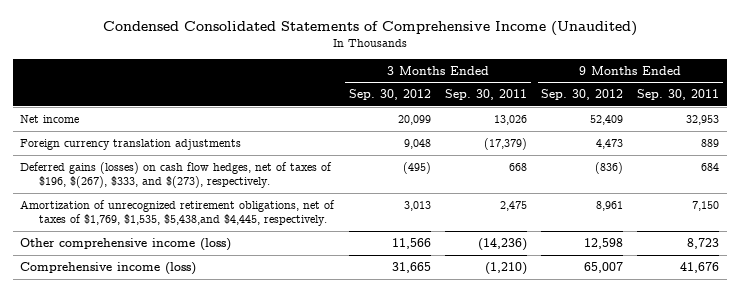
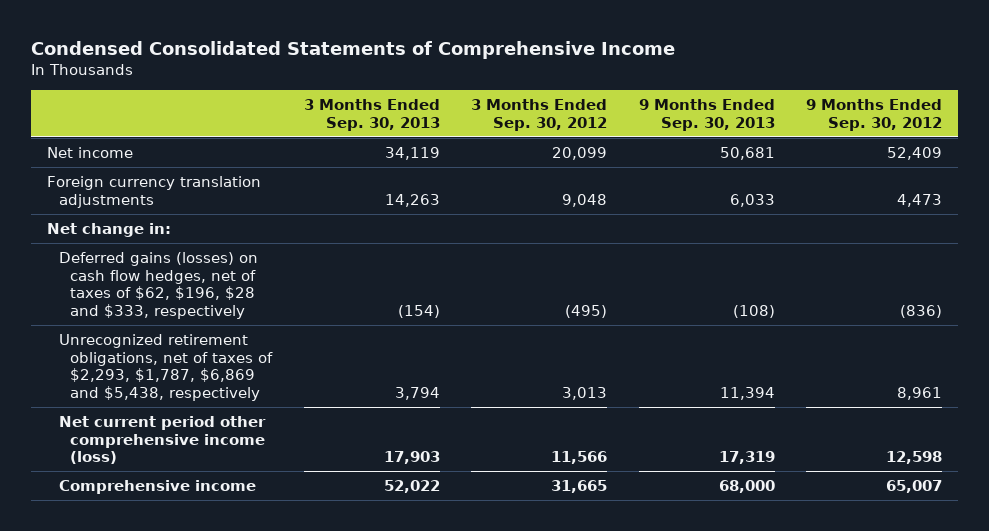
- Condensed Consolidated Statements of Comprehensive Income (Unaudited)
+ Condensed Consolidated Statements of Comprehensive Income
- | 3 Months Ended Sep. 30, 2012 | 3 Months Ended Sep. 30, 2011 | 9 Months Ended Sep. 30, 2012 | 9 Months Ended Sep. 30, 2011
+ | 3 Months Ended Sep. 30, 2013 | 3 Months Ended Sep. 30, 2012 | 9 Months Ended Sep. 30, 2013 | 9 Months Ended Sep. 30, 2012
- Deferred gains (losses) on cash flow hedges, net of taxes of $196, $(267), $333, and $(273), respectively. | (495) | 668 | (836) | 684
- Amortization of unrecognized retirement obligations, net of taxes of $1,769, $1,535, $5,438,and $4,445, respectively. | 3,013 | 2,475 | 8,961 | 7,150
- Other comprehensive income (loss) | 11,566 | (14,236) | 12,598 | 8,723
- Comprehensive income (loss) | 31,665 | (1,210) | 65,007 | 41,676
+ Net change in:
+ Deferred gains (losses) on cash flow hedges, net of taxes of $62, $196, $28 and $333, respectively | (154) | (495) | (108) | (836)
+ Unrecognized retirement obligations, net of taxes of $2,293, $1,787, $6,869 and $5,438, respectively | 3,794 | 3,013 | 11,394 | 8,961
+ Net current period other comprehensive income (loss) | 17,903 | 11,566 | 17,319 | 12,598
+ Comprehensive income | 52,022 | 31,665 | 68,000 | 65,007

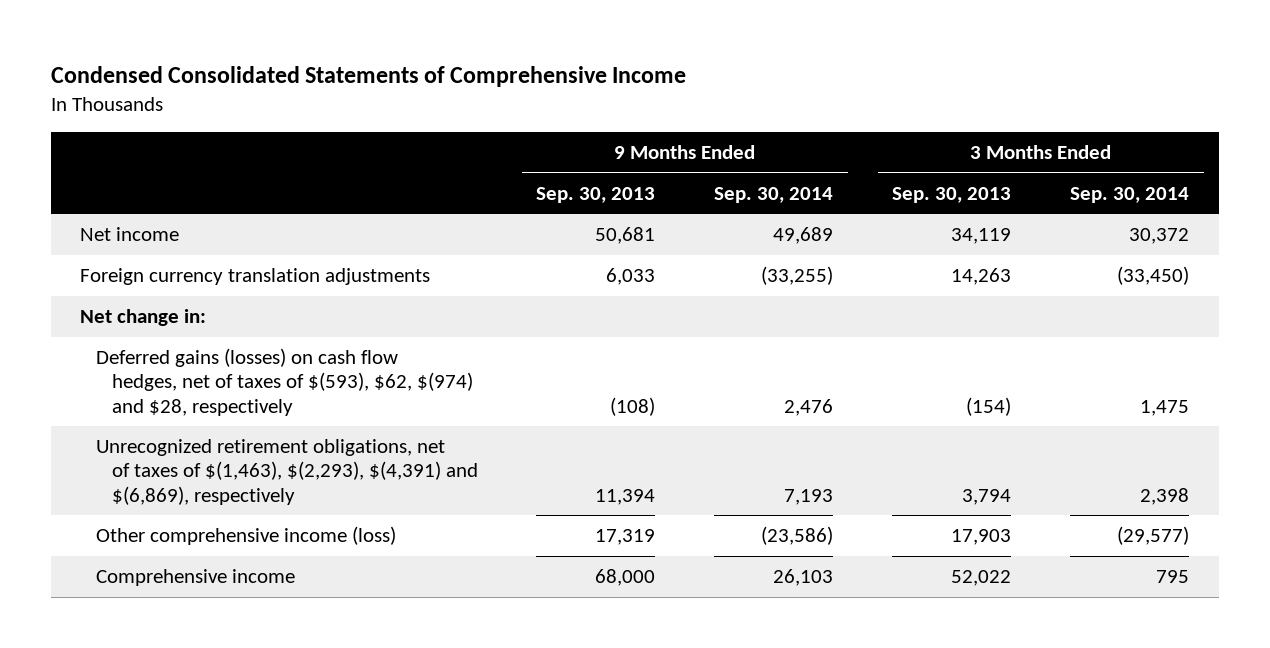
- | 3 Months Ended Sep. 30, 2013 | 3 Months Ended Sep. 30, 2012 | 9 Months Ended Sep. 30, 2013 | 9 Months Ended Sep. 30, 2012
+ | 9 Months Ended Sep. 30, 2013 | 9 Months Ended Sep. 30, 2014 | 3 Months Ended Sep. 30, 2013 | 3 Months Ended Sep. 30, 2014
- Deferred gains (losses) on cash flow hedges, net of taxes of $62, $196, $28 and $333, respectively | (154) | (495) | (108) | (836)
- Unrecognized retirement obligations, net of taxes of $2,293, $1,787, $6,869 and $5,438, respectively | 3,794 | 3,013 | 11,394 | 8,961
- Net current period other comprehensive income (loss) | 17,903 | 11,566 | 17,319 | 12,598
+ Deferred gains (losses) on cash flow hedges, net of taxes of $(593), $62, $(974) and $28, respectively | (108) | 2,476 | (154) | 1,475
+ Unrecognized retirement obligations, net of taxes of $(1,463), $(2,293), $(4,391) and $(6,869), respectively | 11,394 | 7,193 | 3,794 | 2,398
+ Other comprehensive income (loss) | 17,319 | (23,586) | 17,903 | (29,577)

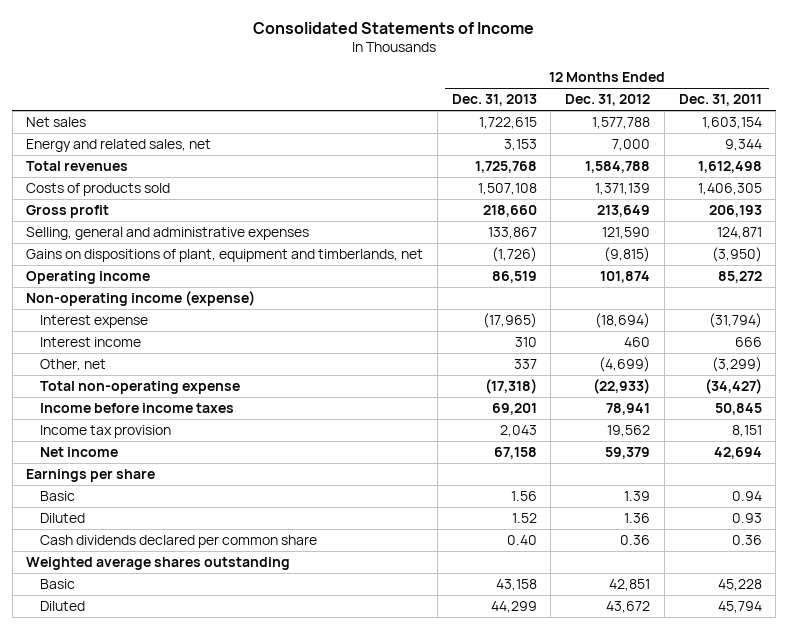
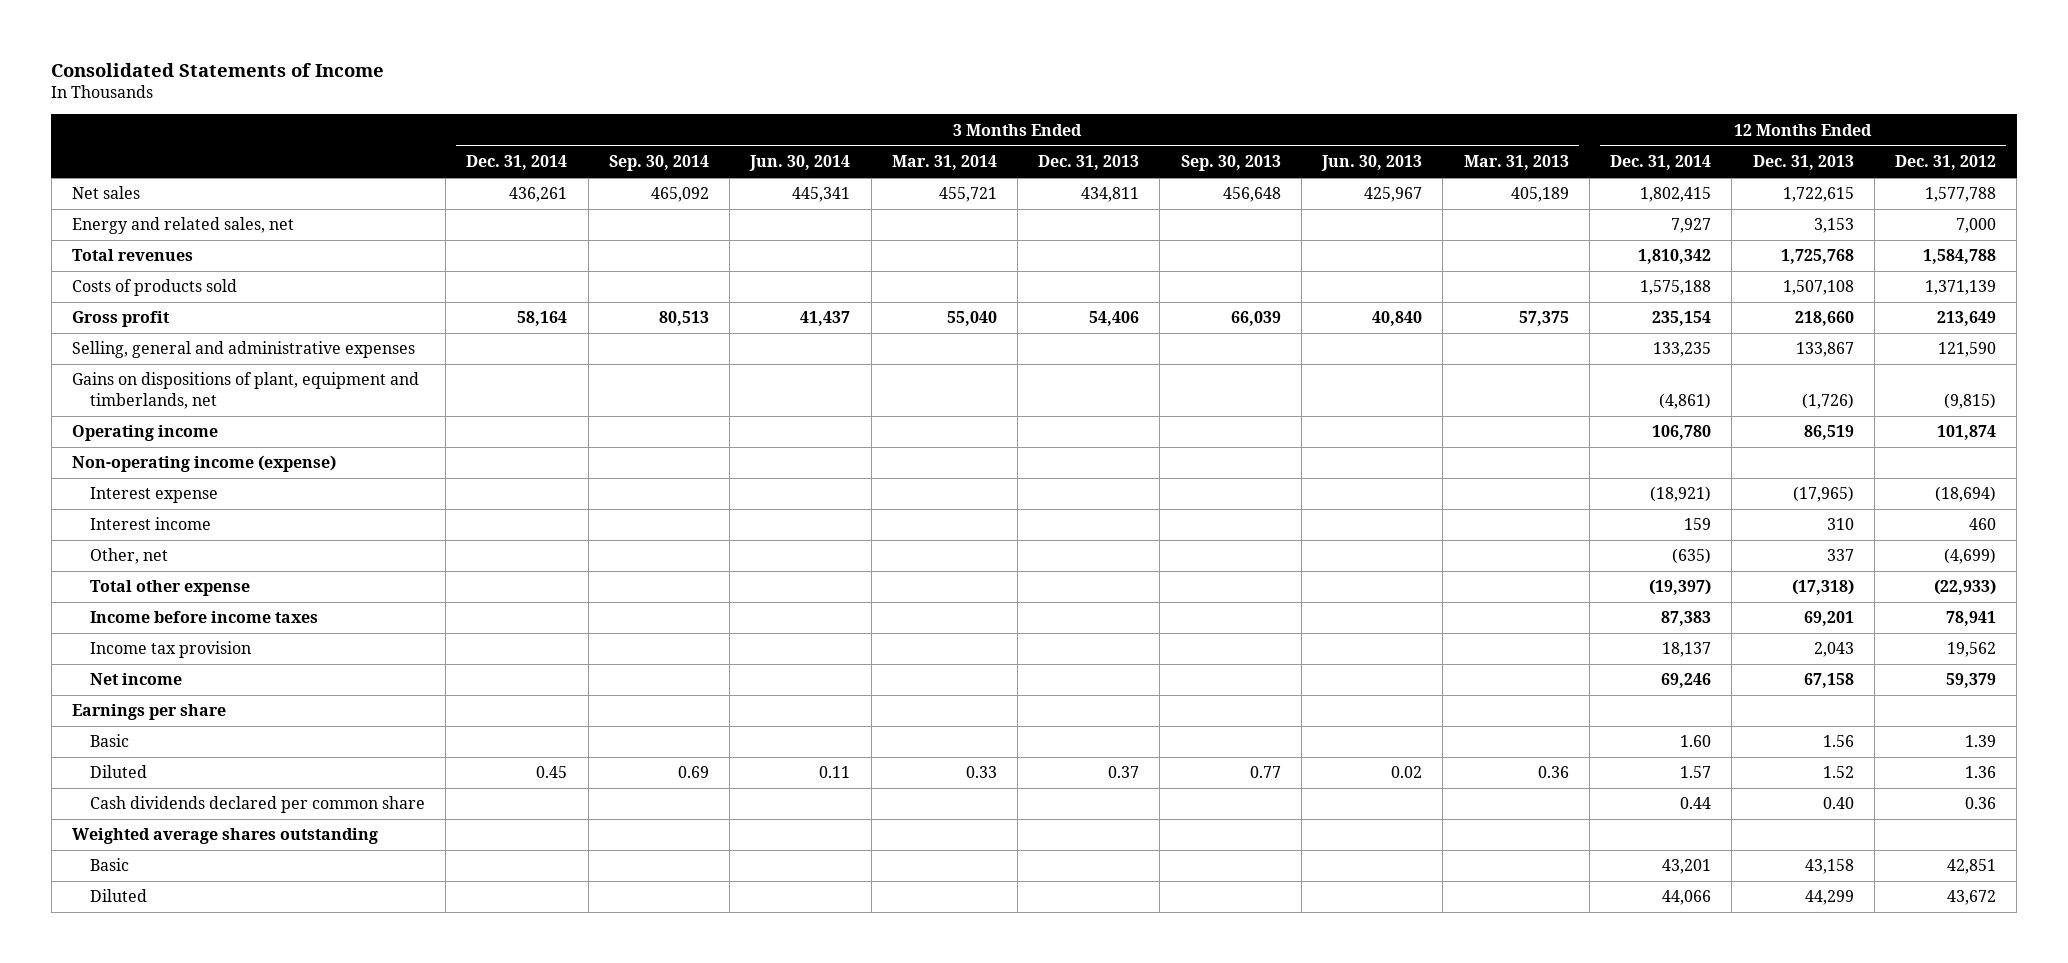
- | 12 Months Ended Dec. 31, 2013 | 12 Months Ended Dec. 31, 2012 | 12 Months Ended Dec. 31, 2011
+ | 3 Months Ended Dec. 31, 2014 | 3 Months Ended Sep. 30, 2014 | 3 Months Ended Jun. 30, 2014 | 3 Months Ended Mar. 31, 2014 | 3 Months Ended Dec. 31, 2013 | 3 Months Ended Sep. 30, 2013 | 3 Months Ended Jun. 30, 2013 | 3 Months Ended Mar. 31, 2013 | 12 Months Ended Dec. 31, 2014 | 12 Months Ended Dec. 31, 2013 | 12 Months Ended Dec. 31, 2012
- Total non-operating expense | (17,318) | (22,933) | (34,427)
+ Total other expense | | | | | | | | | (19,397) | (17,318) | (22,933)

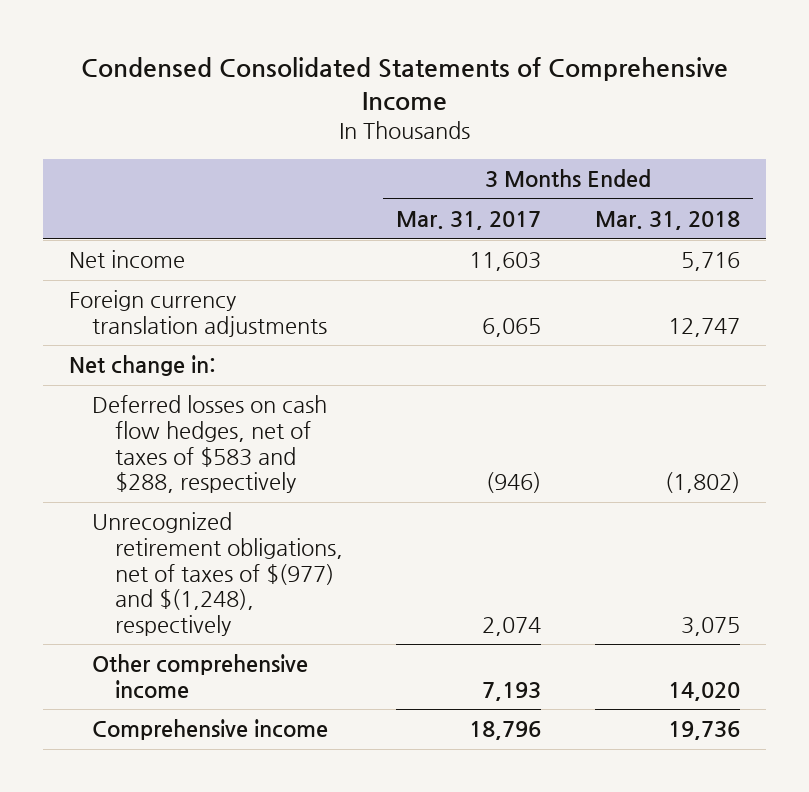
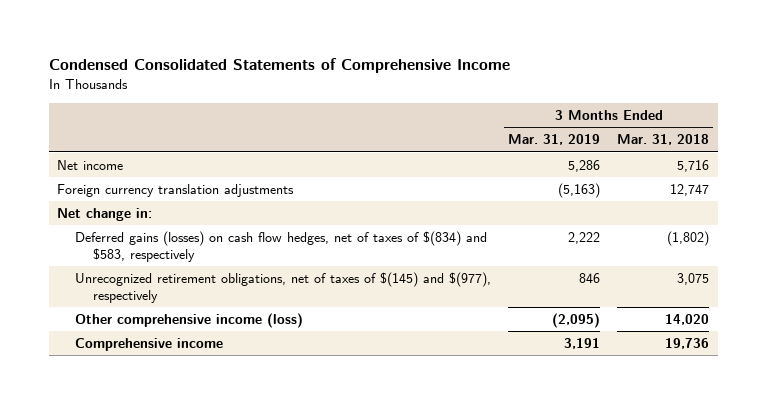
- | 3 Months Ended Mar. 31, 2017 | 3 Months Ended Mar. 31, 2018
+ | 3 Months Ended Mar. 31, 2019 | 3 Months Ended Mar. 31, 2018
- Deferred losses on cash flow hedges, net of taxes of $583 and $288, respectively | (946) | (1,802)
- Unrecognized retirement obligations, net of taxes of $(977) and $(1,248), respectively | 2,074 | 3,075
- Other comprehensive income | 7,193 | 14,020
+ Deferred gains (losses) on cash flow hedges, net of taxes of $(834) and $583, respectively | 2,222 | (1,802)
+ Unrecognized retirement obligations, net of taxes of $(145) and $(977), respectively | 846 | 3,075
+ Other comprehensive income (loss) | (2,095) | 14,020

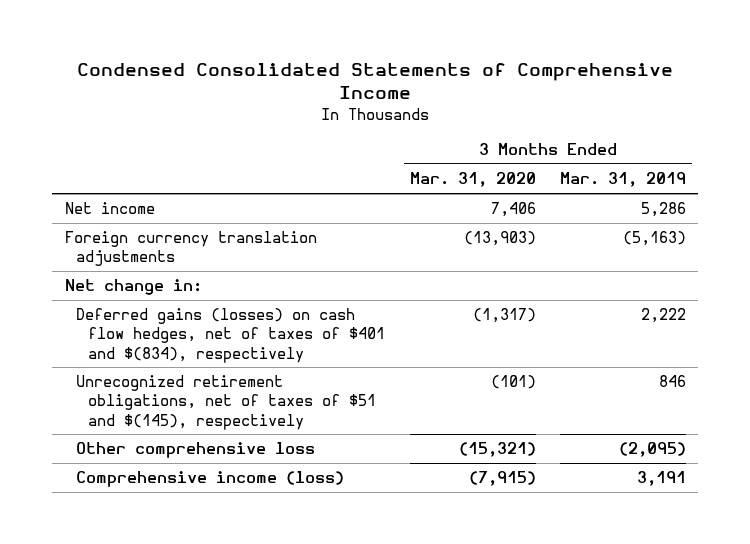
- | 3 Months Ended Mar. 31, 2019 | 3 Months Ended Mar. 31, 2018
+ | 3 Months Ended Mar. 31, 2020 | 3 Months Ended Mar. 31, 2019
- Deferred gains (losses) on cash flow hedges, net of taxes of $(834) and $583, respectively | 2,222 | (1,802)
- Unrecognized retirement obligations, net of taxes of $(145) and $(977), respectively | 846 | 3,075
- Other comprehensive income (loss) | (2,095) | 14,020
- Comprehensive income | 3,191 | 19,736
+ Deferred gains (losses) on cash flow hedges, net of taxes of $401 and $(834), respectively | (1,317) | 2,222
+ Unrecognized retirement obligations, net of taxes of $51 and $(145), respectively | (101) | 846
+ Other comprehensive loss | (15,321) | (2,095)
+ Comprehensive income (loss) | (7,915) | 3,191

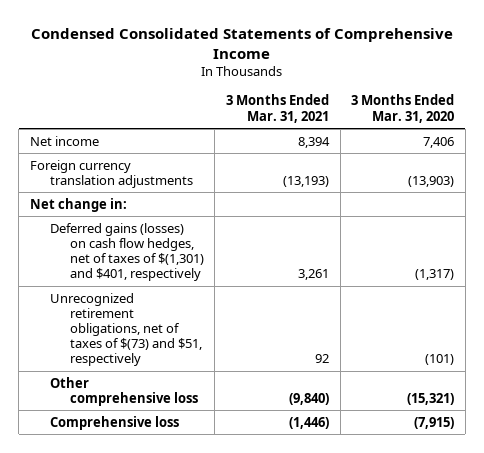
- | 3 Months Ended Mar. 31, 2020 | 3 Months Ended Mar. 31, 2019
+ | 3 Months Ended Mar. 31, 2021 | 3 Months Ended Mar. 31, 2020
- Deferred gains (losses) on cash flow hedges, net of taxes of $401 and $(834), respectively | (1,317) | 2,222
- Unrecognized retirement obligations, net of taxes of $51 and $(145), respectively | (101) | 846
+ Deferred gains (losses) on cash flow hedges, net of taxes of $(1,301) and $401, respectively | 3,261 | (1,317)
+ Unrecognized retirement obligations, net of taxes of $(73) and $51, respectively | 92 | (101)
- Comprehensive income (loss) | (7,915) | 3,191
+ Comprehensive loss | (1,446) | (7,915)

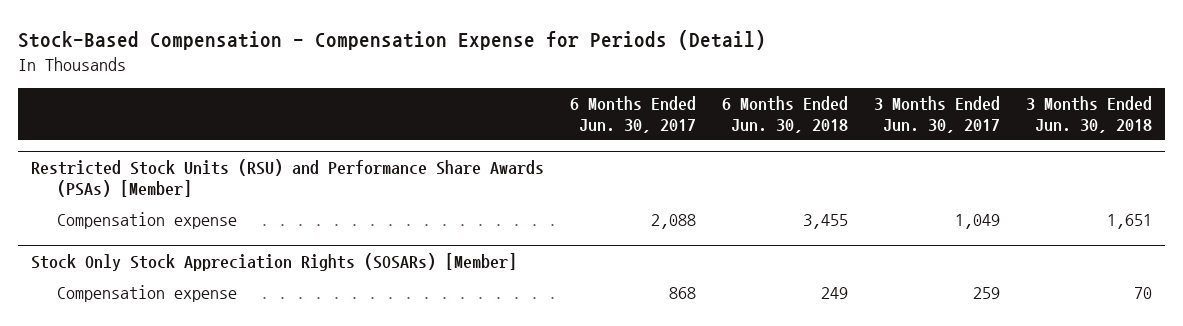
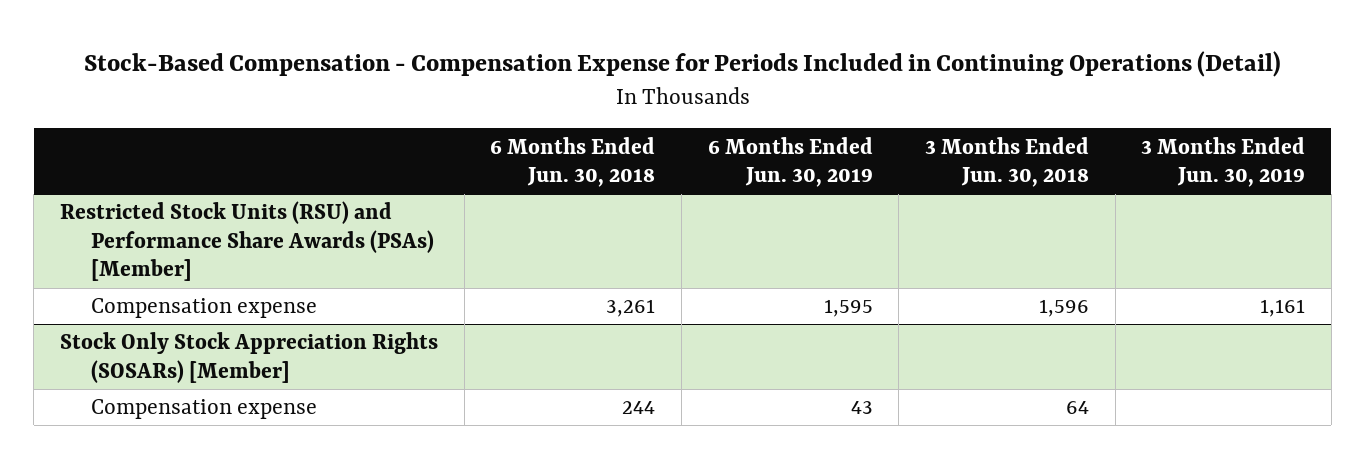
- Stock-Based Compensation - Compensation Expense for Periods (Detail)
+ Stock-Based Compensation - Compensation Expense for Periods Included in Continuing Operations (Detail)
- | 6 Months Ended Jun. 30, 2017 | 6 Months Ended Jun. 30, 2018 | 3 Months Ended Jun. 30, 2017 | 3 Months Ended Jun. 30, 2018
+ | 6 Months Ended Jun. 30, 2018 | 6 Months Ended Jun. 30, 2019 | 3 Months Ended Jun. 30, 2018 | 3 Months Ended Jun. 30, 2019
@ Restricted Stock Units (RSU) and Performance Share Awards (PSAs) [Member]
- Compensation expense | 2,088 | 3,455 | 1,049 | 1,651
+ Compensation expense | 3,261 | 1,595 | 1,596 | 1,161
@ Stock Only Stock Appreciation Rights (SOSARs) [Member]
- Compensation expense | 868 | 249 | 259 | 70
+ Compensation expense | 244 | 43 | 64 |

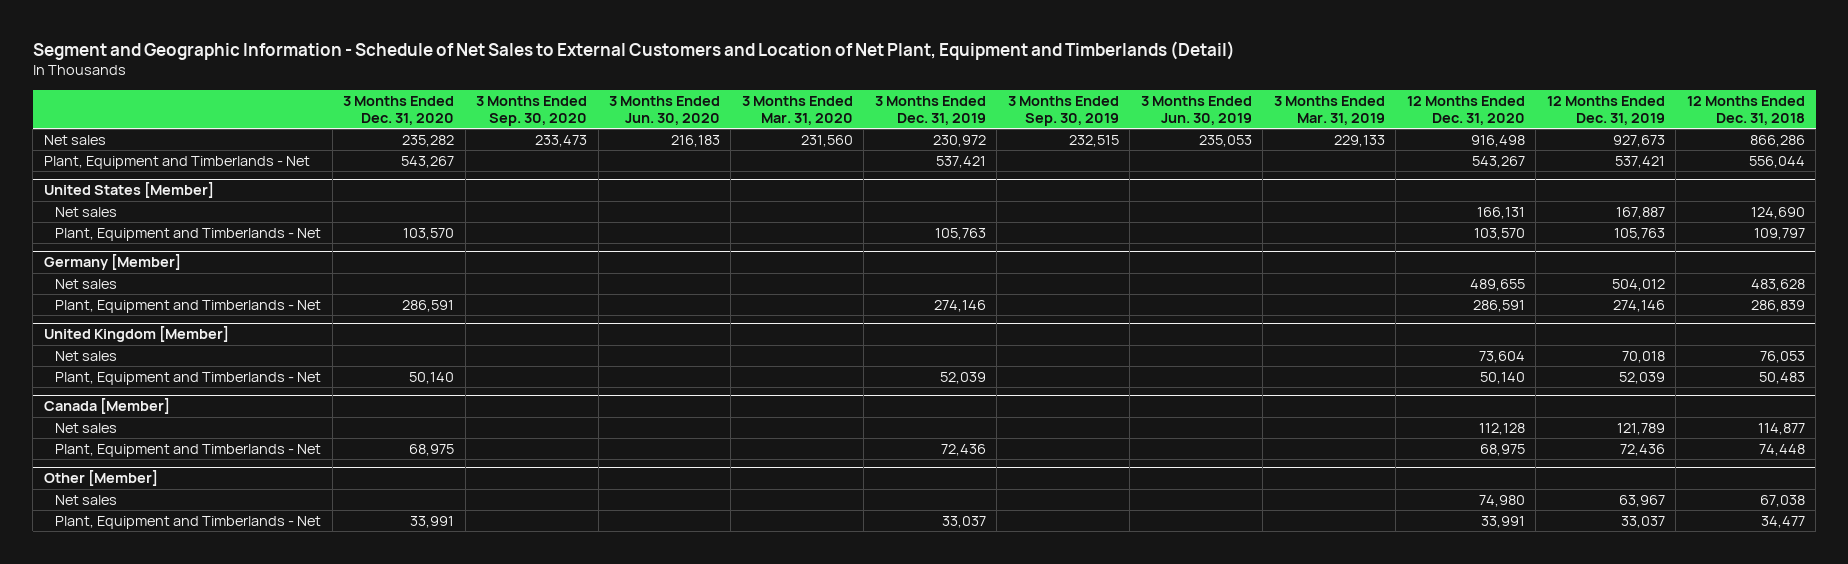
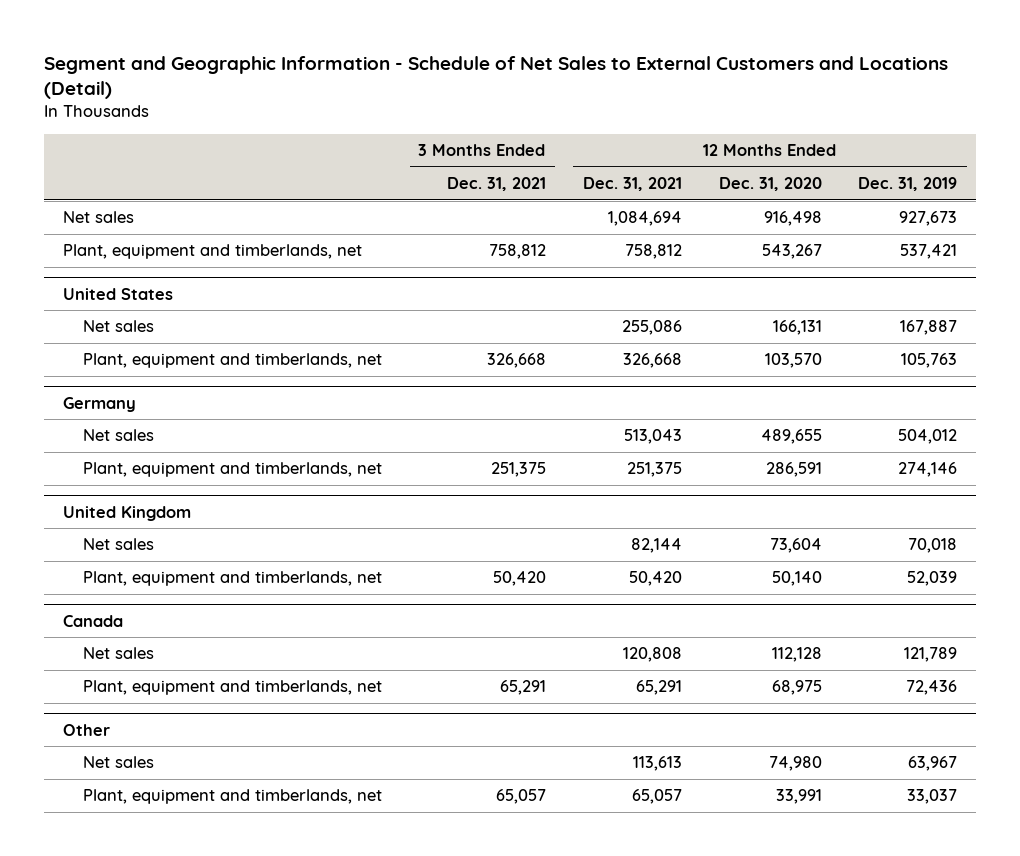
- Segment and Geographic Information - Schedule of Net Sales to External Customers and Location of Net Plant, Equipment and Timberlands (Detail)
+ Segment and Geographic Information - Schedule of Net Sales to External Customers and Locations (Detail)
- | 3 Months Ended Dec. 31, 2020 | 3 Months Ended Sep. 30, 2020 | 3 Months Ended Jun. 30, 2020 | 3 Months Ended Mar. 31, 2020 | 3 Months Ended Dec. 31, 2019 | 3 Months Ended Sep. 30, 2019 | 3 Months Ended Jun. 30, 2019 | 3 Months Ended Mar. 31, 2019 | 12 Months Ended Dec. 31, 2020 | 12 Months Ended Dec. 31, 2019 | 12 Months Ended Dec. 31, 2018
+ | 3 Months Ended Dec. 31, 2021 | 12 Months Ended Dec. 31, 2021 | 12 Months Ended Dec. 31, 2020 | 12 Months Ended Dec. 31, 2019
- Plant, Equipment and Timberlands - Net | 543,267 | | | | 537,421 | | | | 543,267 | 537,421 | 556,044
- United States [Member]
+ Plant, equipment and timberlands, net | 758,812 | 758,812 | 543,267 | 537,421
+ United States
- Plant, Equipment and Timberlands - Net | 103,570 | | | | 105,763 | | | | 103,570 | 105,763 | 109,797
- Germany [Member]
+ Plant, equipment and timberlands, net | 326,668 | 326,668 | 103,570 | 105,763
+ Germany
- Plant, Equipment and Timberlands - Net | 286,591 | | | | 274,146 | | | | 286,591 | 274,146 | 286,839
- United Kingdom [Member]
+ Plant, equipment and timberlands, net | 251,375 | 251,375 | 286,591 | 274,146
+ United Kingdom
- Plant, Equipment and Timberlands - Net | 50,140 | | | | 52,039 | | | | 50,140 | 52,039 | 50,483
- Canada [Member]
+ Plant, equipment and timberlands, net | 50,420 | 50,420 | 50,140 | 52,039
+ Canada
- Plant, Equipment and Timberlands - Net | 68,975 | | | | 72,436 | | | | 68,975 | 72,436 | 74,448
- Other [Member]
+ Plant, equipment and timberlands, net | 65,291 | 65,291 | 68,975 | 72,436
+ Other
- Plant, Equipment and Timberlands - Net | 33,991 | | | | 33,037 | | | | 33,991 | 33,037 | 34,477
+ Plant, equipment and timberlands, net | 65,057 | 65,057 | 33,991 | 33,037

